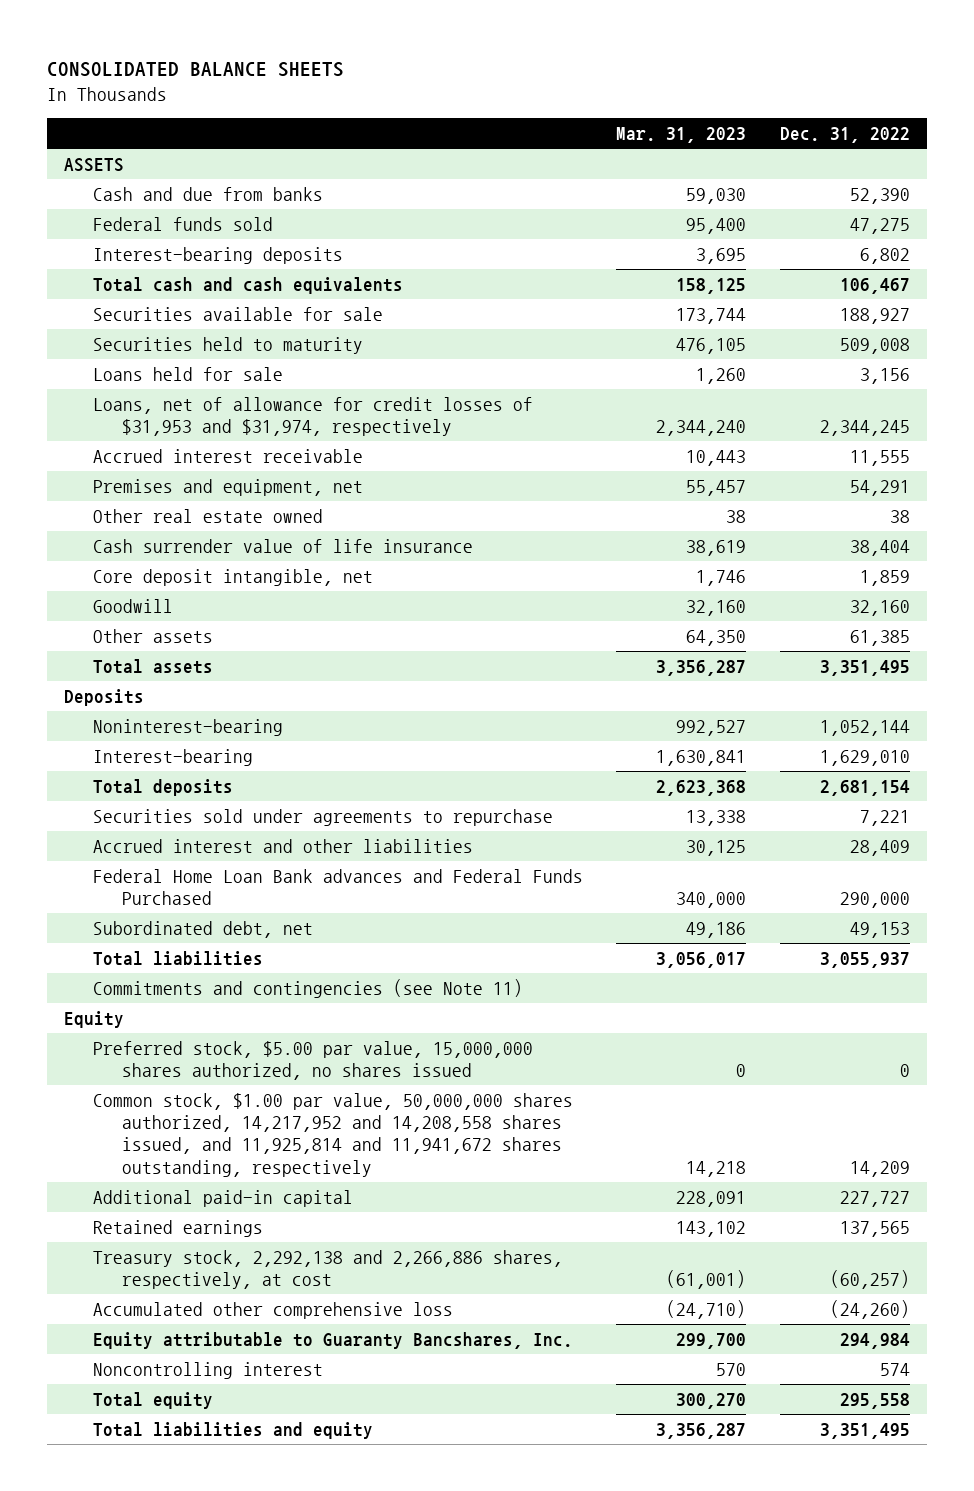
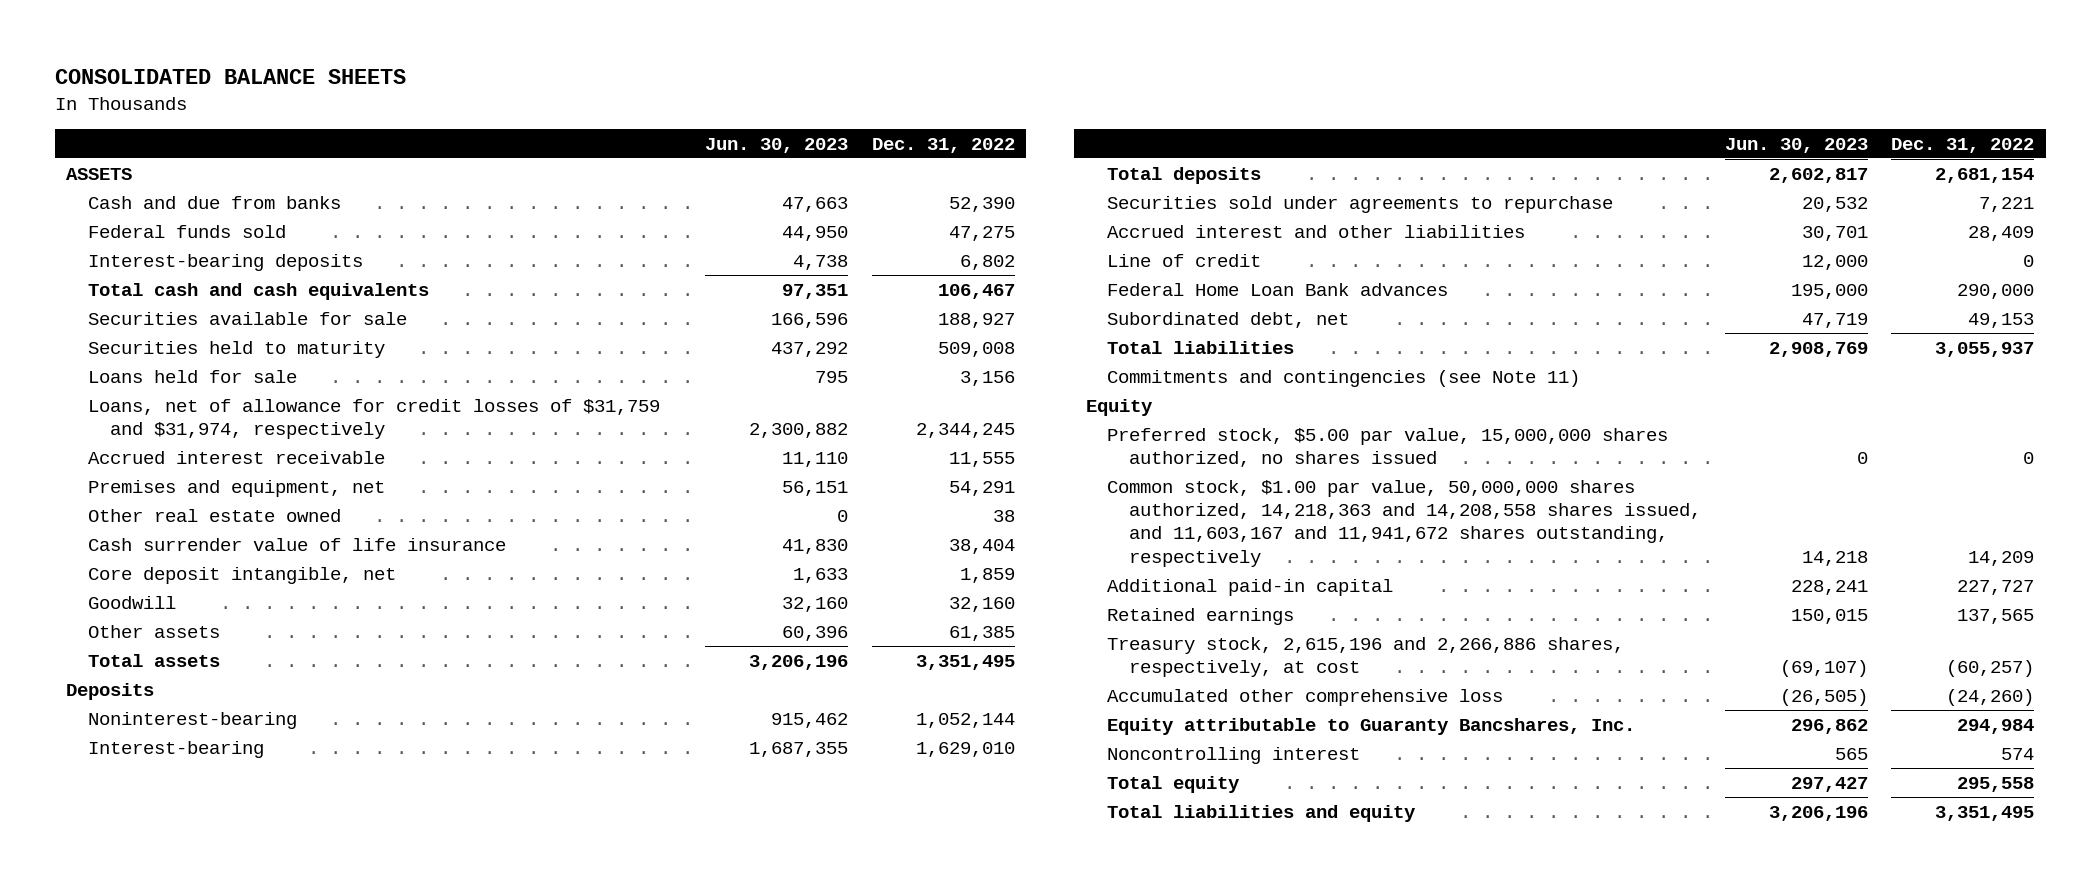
- | Mar. 31, 2023 | Dec. 31, 2022
+ | Jun. 30, 2023 | Dec. 31, 2022
- Loans, net of allowance for credit losses of $31,953 and $31,974, respectively | 2,344,240 | 2,344,245
+ Loans, net of allowance for credit losses of $31,759 and $31,974, respectively | 2,300,882 | 2,344,245
- Federal Home Loan Bank advances and Federal Funds Purchased | 340,000 | 290,000
+ Line of credit | 12,000 | 0
+ Federal Home Loan Bank advances | 195,000 | 290,000
- Common stock, $1.00 par value, 50,000,000 shares authorized, 14,217,952 and 14,208,558 shares issued, and 11,925,814 and 11,941,672 shares outstanding, respectively | 14,218 | 14,209
+ Common stock, $1.00 par value, 50,000,000 shares authorized, 14,218,363 and 14,208,558 shares issued, and 11,603,167 and 11,941,672 shares outstanding, respectively | 14,218 | 14,209
- Treasury stock, 2,292,138 and 2,266,886 shares, respectively, at cost | (61,001) | (60,257)
+ Treasury stock, 2,615,196 and 2,266,886 shares, respectively, at cost | (69,107) | (60,257)

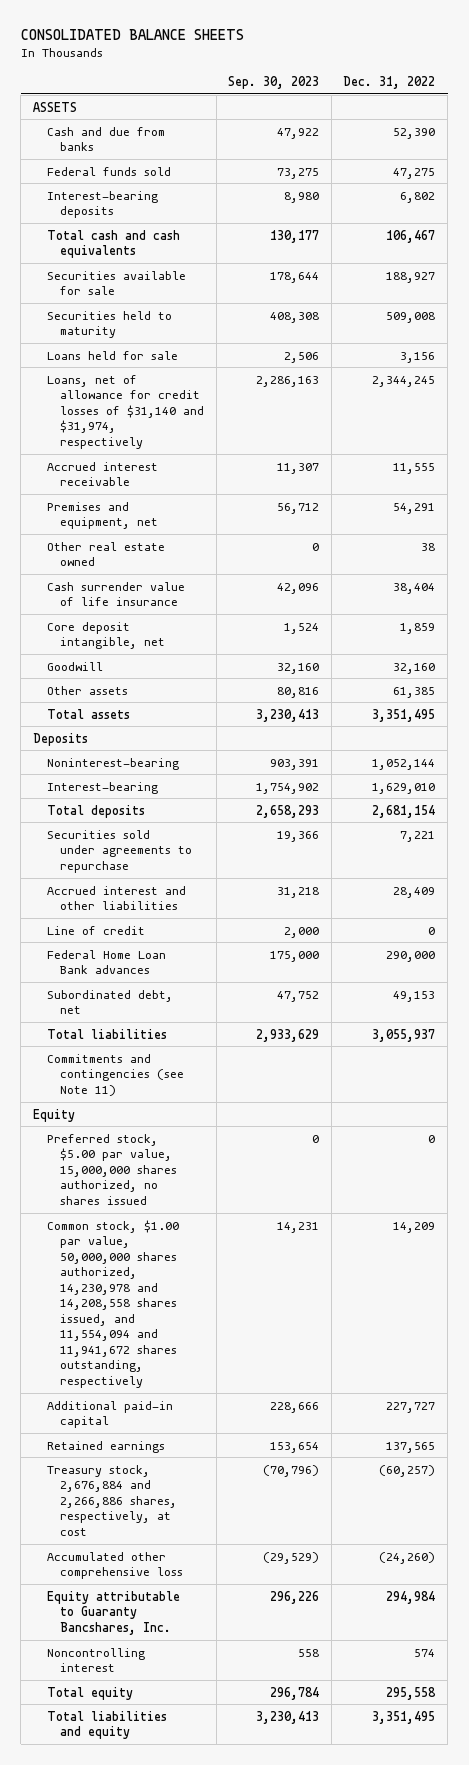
- | Jun. 30, 2023 | Dec. 31, 2022
+ | Sep. 30, 2023 | Dec. 31, 2022
- Loans, net of allowance for credit losses of $31,759 and $31,974, respectively | 2,300,882 | 2,344,245
+ Loans, net of allowance for credit losses of $31,140 and $31,974, respectively | 2,286,163 | 2,344,245
- Common stock, $1.00 par value, 50,000,000 shares authorized, 14,218,363 and 14,208,558 shares issued, and 11,603,167 and 11,941,672 shares outstanding, respectively | 14,218 | 14,209
+ Common stock, $1.00 par value, 50,000,000 shares authorized, 14,230,978 and 14,208,558 shares issued, and 11,554,094 and 11,941,672 shares outstanding, respectively | 14,231 | 14,209
- Treasury stock, 2,615,196 and 2,266,886 shares, respectively, at cost | (69,107) | (60,257)
+ Treasury stock, 2,676,884 and 2,266,886 shares, respectively, at cost | (70,796) | (60,257)

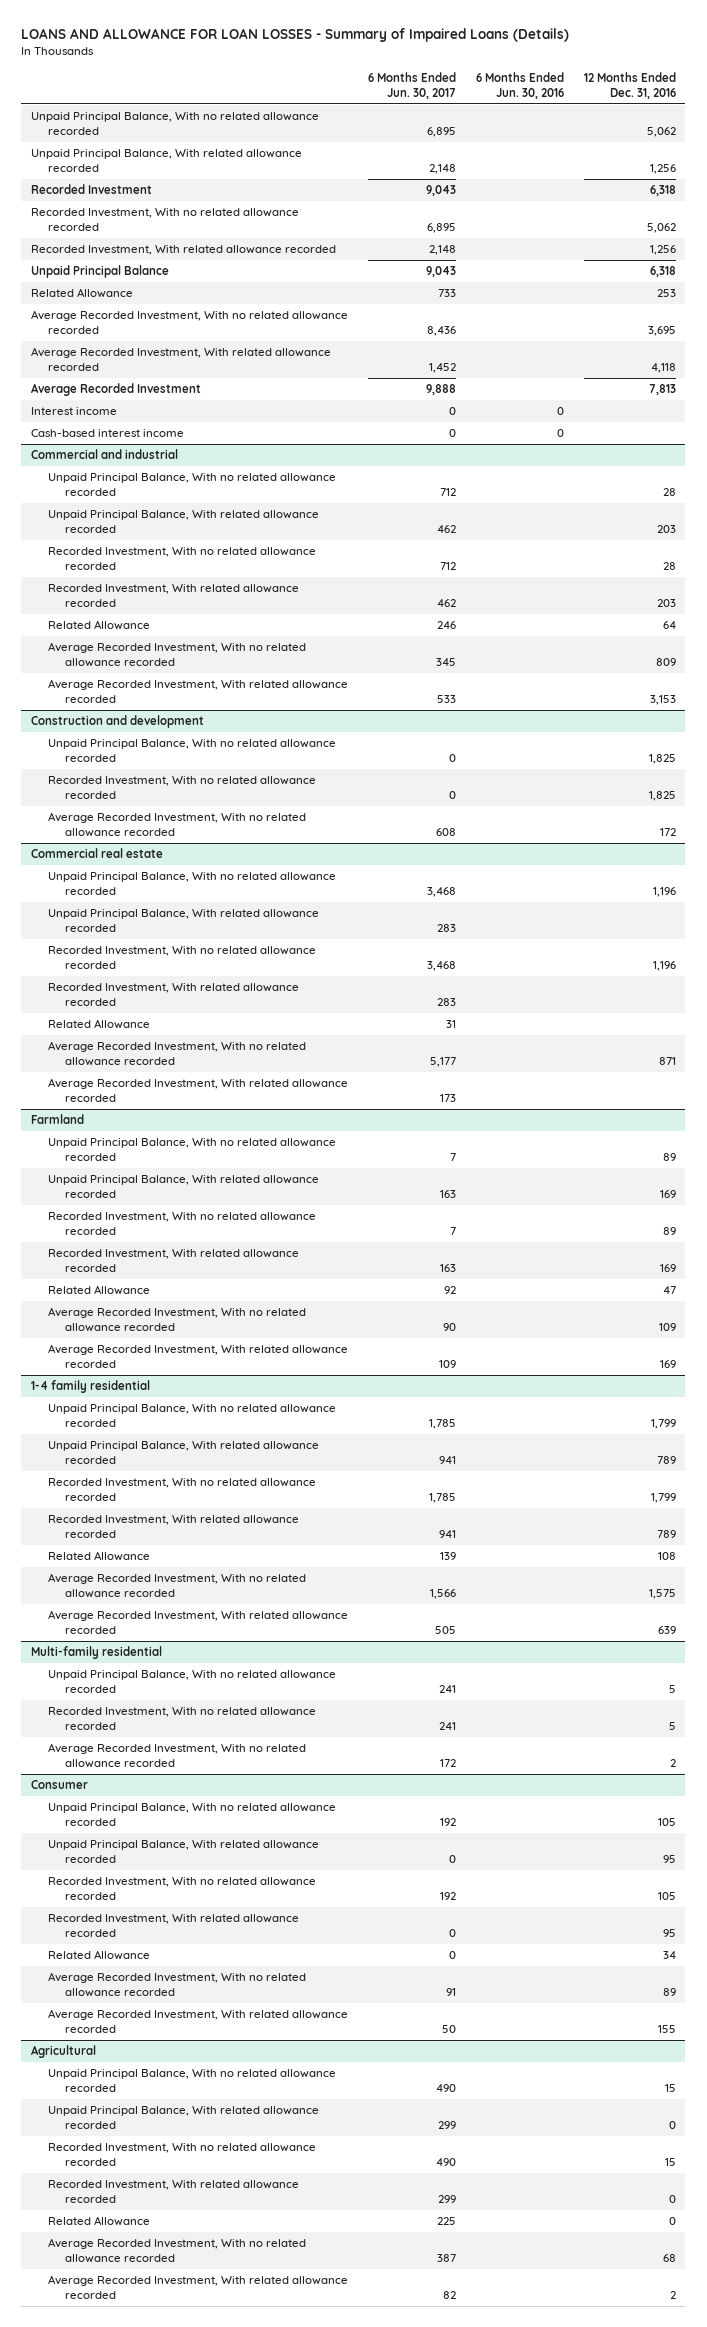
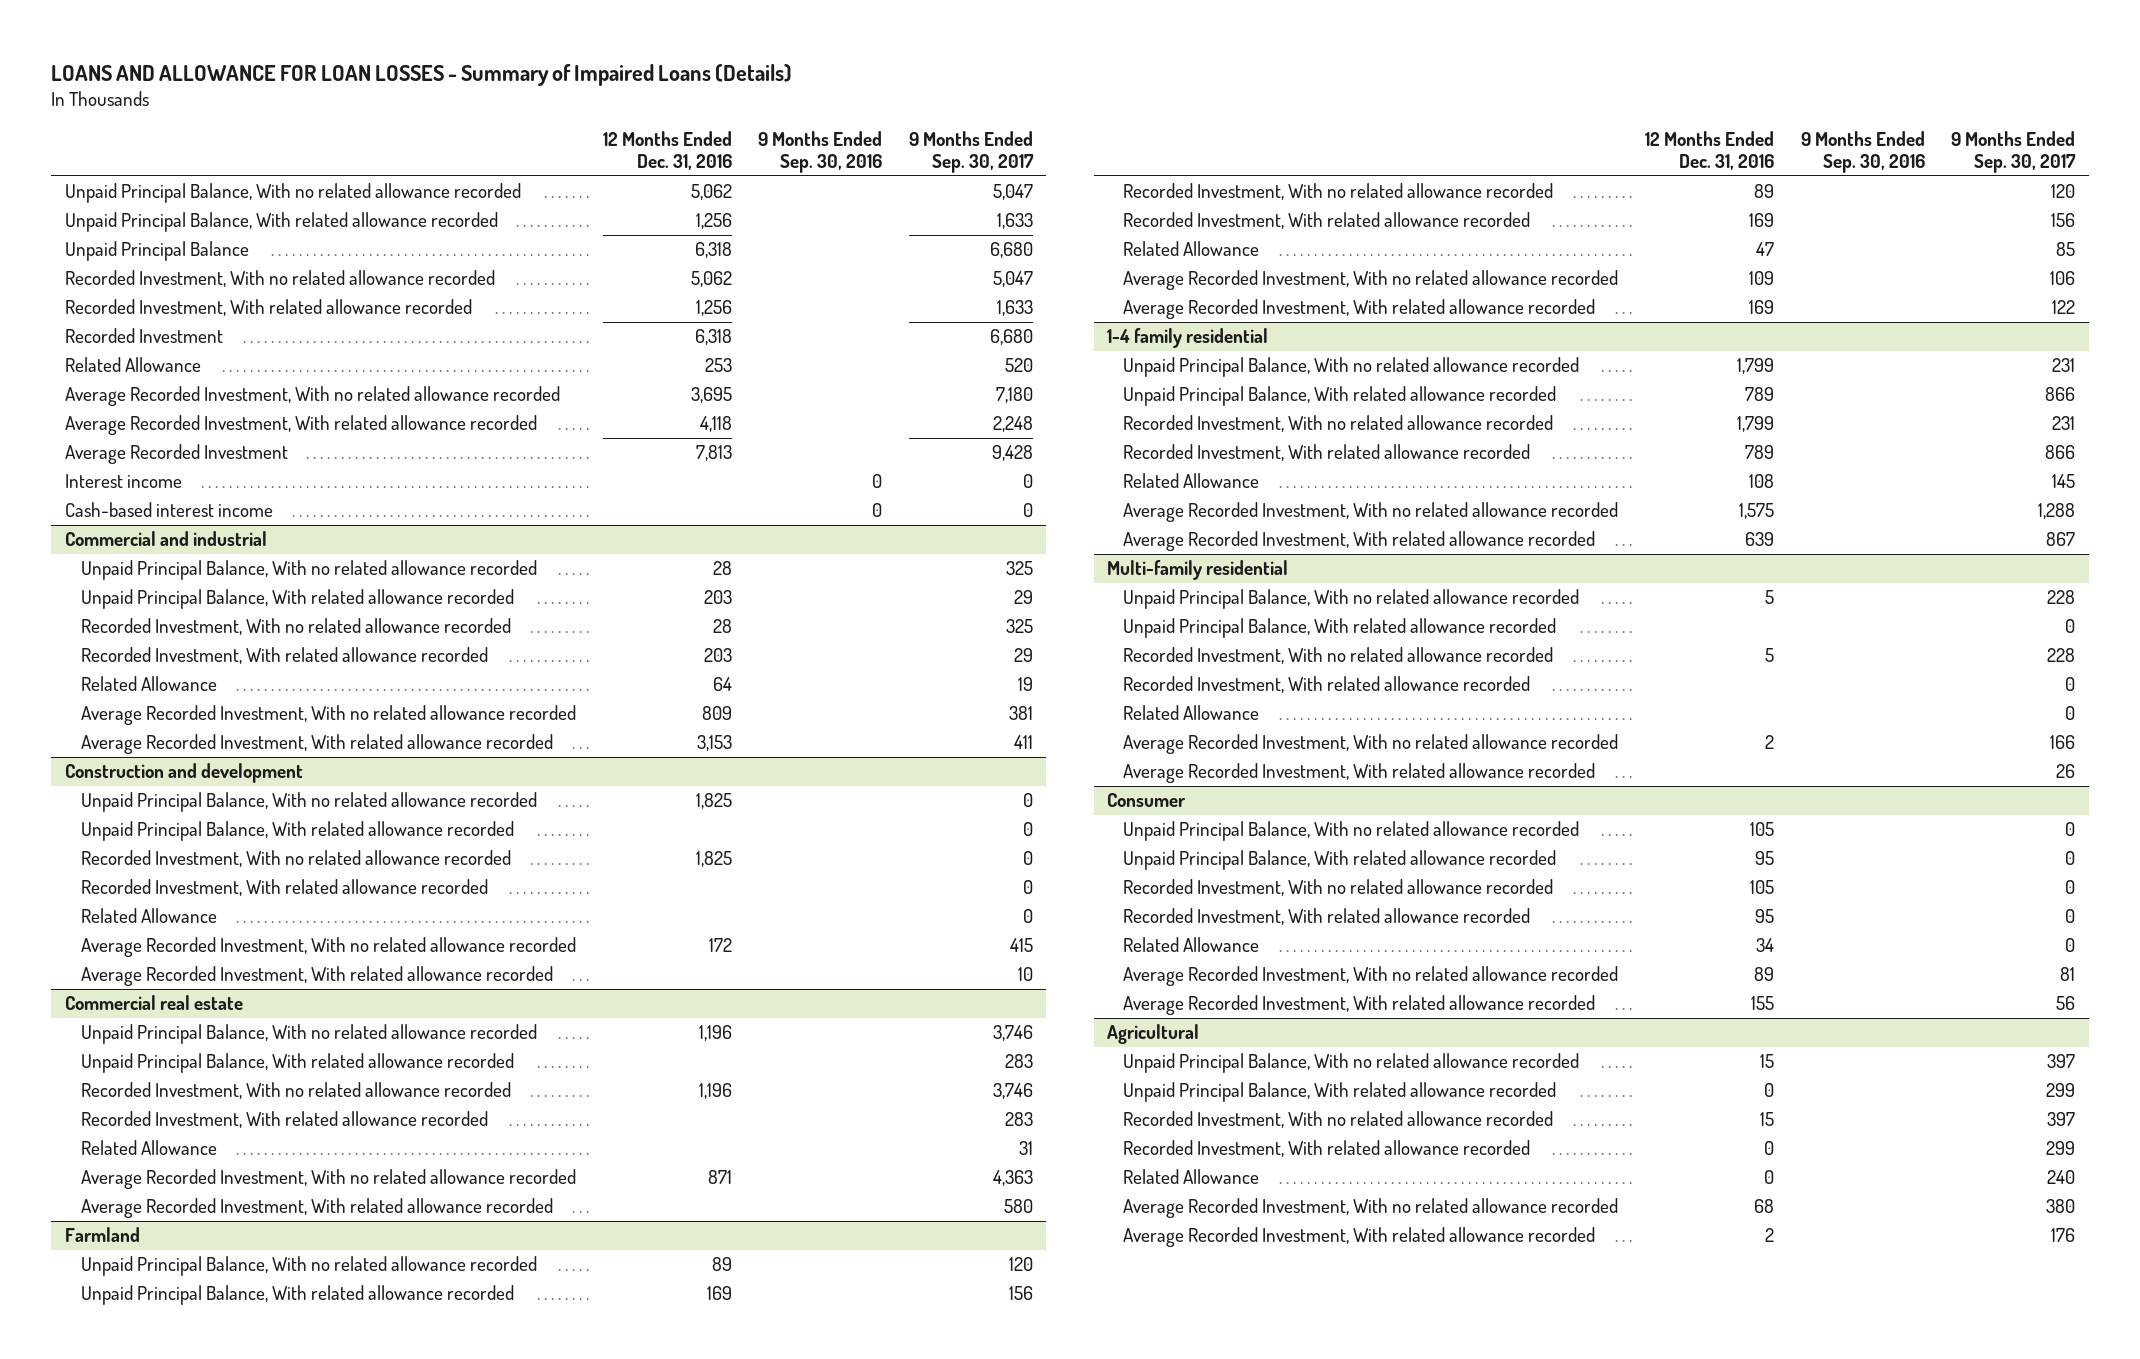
- | 6 Months Ended Jun. 30, 2017 | 6 Months Ended Jun. 30, 2016 | 12 Months Ended Dec. 31, 2016
+ | 12 Months Ended Dec. 31, 2016 | 9 Months Ended Sep. 30, 2016 | 9 Months Ended Sep. 30, 2017
moved up: Unpaid Principal Balance | 6,318 | | 6,680
moved down: Recorded Investment | 6,318 | | 6,680
@ Construction and development
+ Unpaid Principal Balance, With related allowance recorded | | | 0
+ Recorded Investment, With related allowance recorded | | | 0
+ Related Allowance | | | 0
+ Average Recorded Investment, With related allowance recorded | | | 10
@ Multi-family residential
+ Unpaid Principal Balance, With related allowance recorded | | | 0
+ Recorded Investment, With related allowance recorded | | | 0
+ Related Allowance | | | 0
+ Average Recorded Investment, With related allowance recorded | | | 26

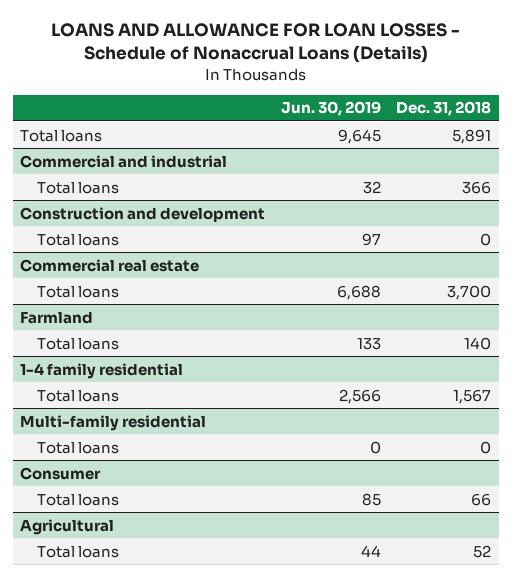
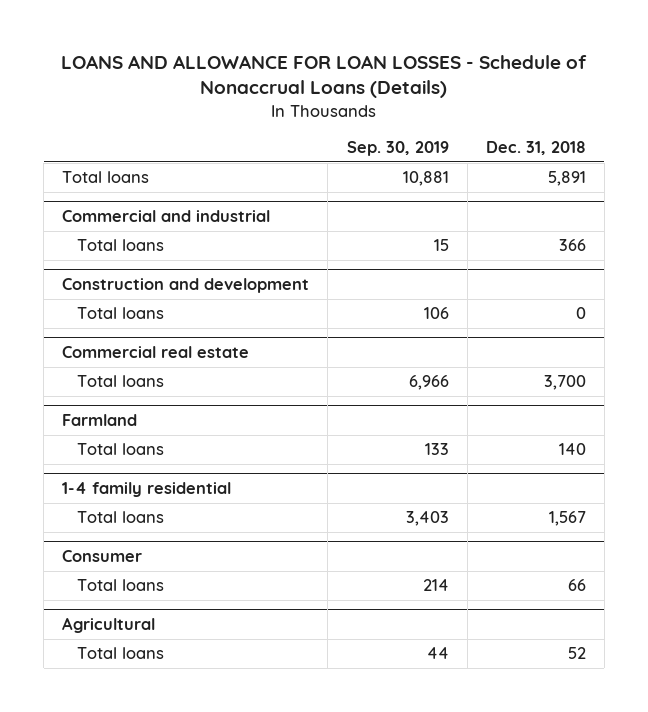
- | Jun. 30, 2019 | Dec. 31, 2018
+ | Sep. 30, 2019 | Dec. 31, 2018
- Multi-family residential
- Total loans | 0 | 0

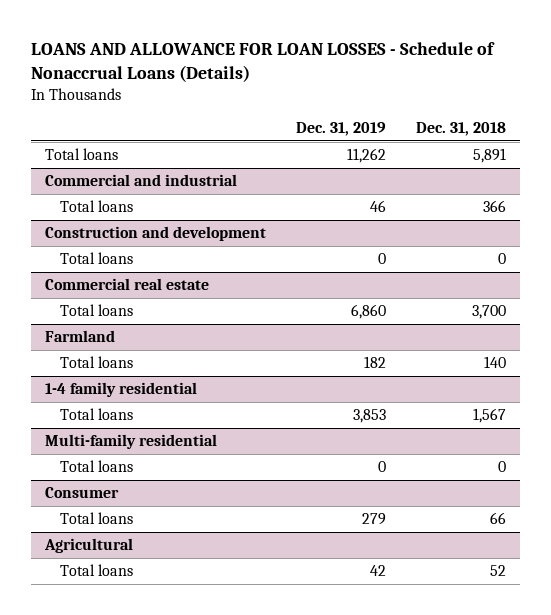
- | Sep. 30, 2019 | Dec. 31, 2018
+ | Dec. 31, 2019 | Dec. 31, 2018
+ Multi-family residential
+ Total loans | 0 | 0

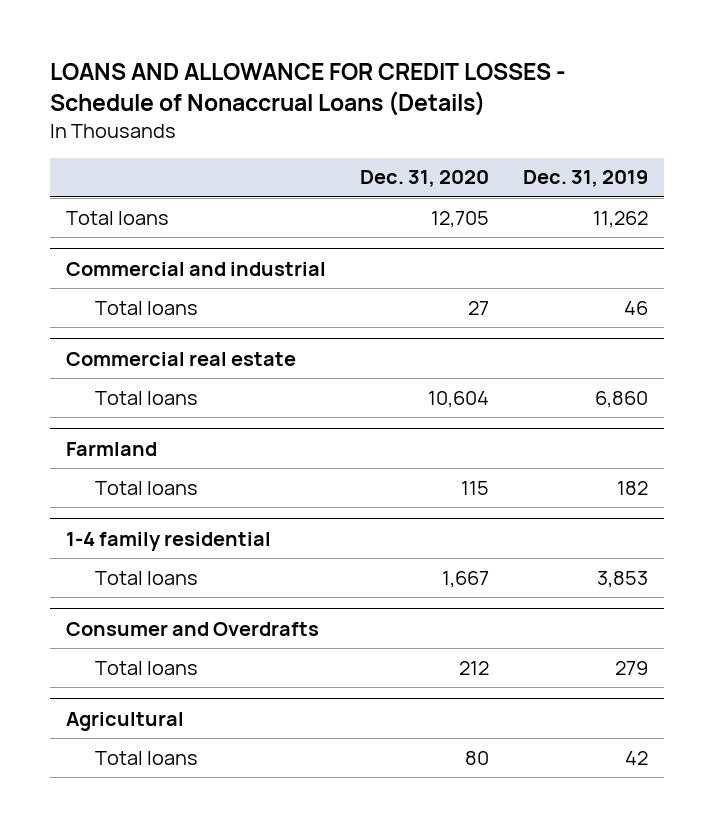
- LOANS AND ALLOWANCE FOR LOAN LOSSES - Schedule of Nonaccrual Loans (Details)
+ LOANS AND ALLOWANCE FOR CREDIT LOSSES - Schedule of Nonaccrual Loans (Details)
- | Dec. 31, 2019 | Dec. 31, 2018
+ | Dec. 31, 2020 | Dec. 31, 2019
- Construction and development
- Total loans | 0 | 0
- Multi-family residential
- Total loans | 0 | 0
- Consumer
+ Consumer and Overdrafts

